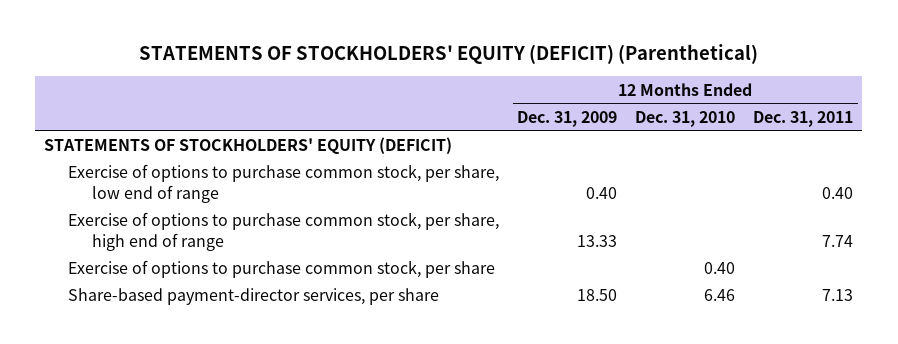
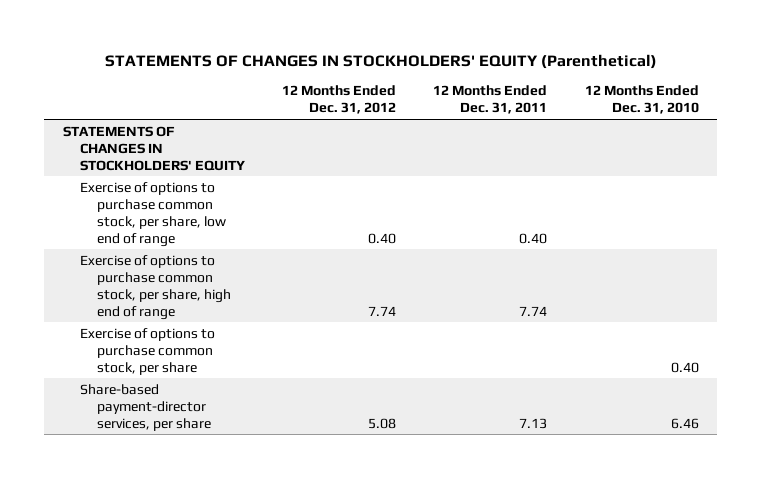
- STATEMENTS OF STOCKHOLDERS' EQUITY (DEFICIT) (Parenthetical)
+ STATEMENTS OF CHANGES IN STOCKHOLDERS' EQUITY (Parenthetical)
- | 12 Months Ended Dec. 31, 2009 | 12 Months Ended Dec. 31, 2010 | 12 Months Ended Dec. 31, 2011
+ | 12 Months Ended Dec. 31, 2012 | 12 Months Ended Dec. 31, 2011 | 12 Months Ended Dec. 31, 2010
- STATEMENTS OF STOCKHOLDERS' EQUITY (DEFICIT)
+ STATEMENTS OF CHANGES IN STOCKHOLDERS' EQUITY

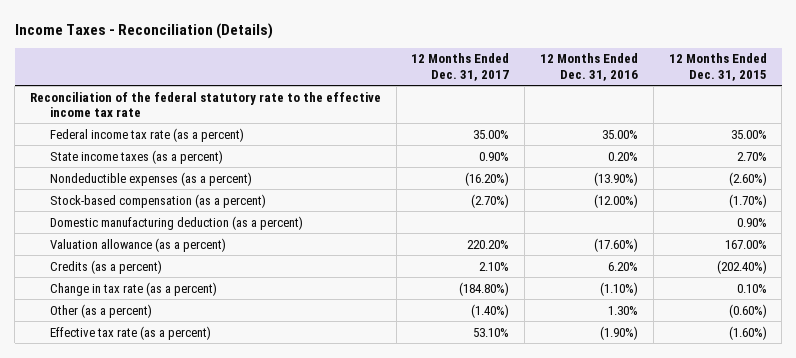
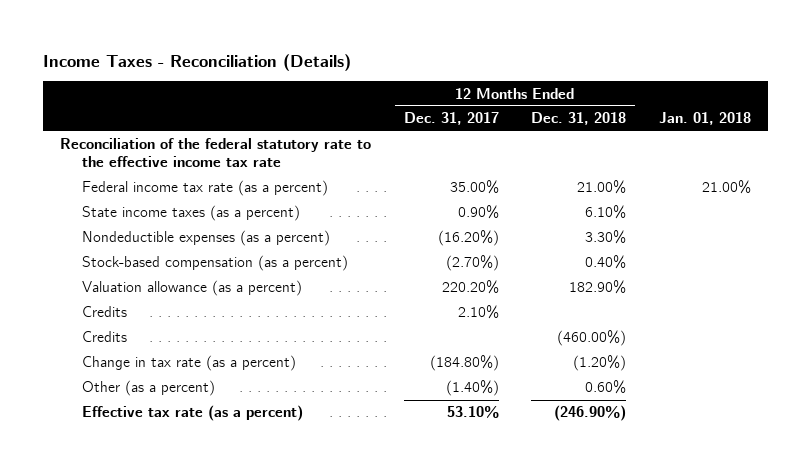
- | 12 Months Ended Dec. 31, 2017 | 12 Months Ended Dec. 31, 2016 | 12 Months Ended Dec. 31, 2015
+ | 12 Months Ended Dec. 31, 2017 | 12 Months Ended Dec. 31, 2018 | Jan. 01, 2018
- Domestic manufacturing deduction (as a percent) | | | 0.90%
- Credits (as a percent) | 2.10% | 6.20% | (202.40%)
+ Credits | 2.10% | |
+ Credits | | (460.00%) |

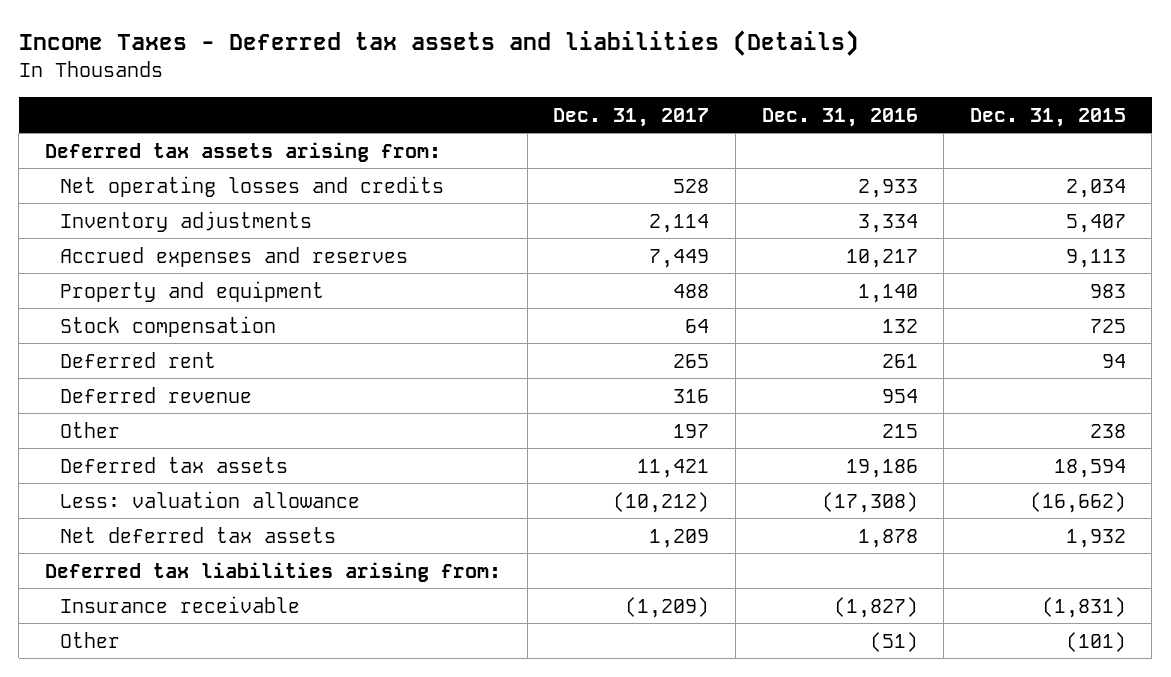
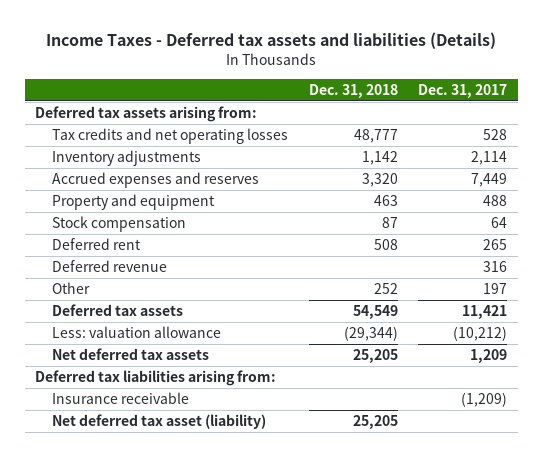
- | Dec. 31, 2017 | Dec. 31, 2016 | Dec. 31, 2015
+ | Dec. 31, 2018 | Dec. 31, 2017
- Net operating losses and credits | 528 | 2,933 | 2,034
+ Tax credits and net operating losses | 48,777 | 528
- Other | | (51) | (101)
+ Net deferred tax asset (liability) | 25,205 |

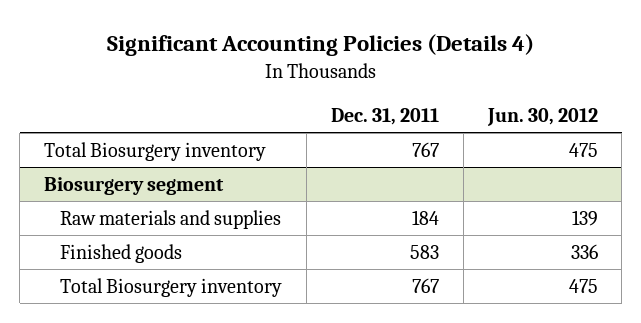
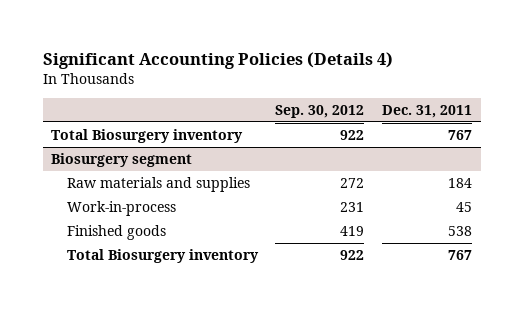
- | Dec. 31, 2011 | Jun. 30, 2012
+ | Sep. 30, 2012 | Dec. 31, 2011
@ Biosurgery segment
- Finished goods | 583 | 336
+ Work-in-process | 231 | 45
+ Finished goods | 419 | 538

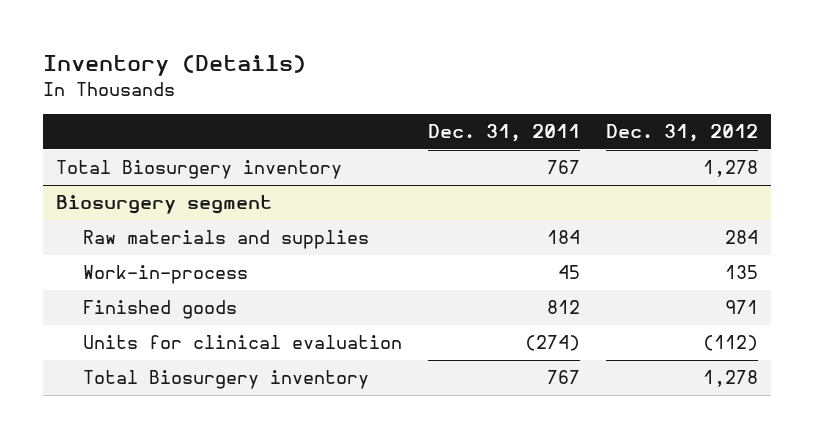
- Significant Accounting Policies (Details 4)
+ Inventory (Details)
- | Sep. 30, 2012 | Dec. 31, 2011
+ | Dec. 31, 2011 | Dec. 31, 2012
@ Biosurgery segment
- Finished goods | 419 | 538
+ Finished goods | 812 | 971
+ Units for clinical evaluation | (274) | (112)

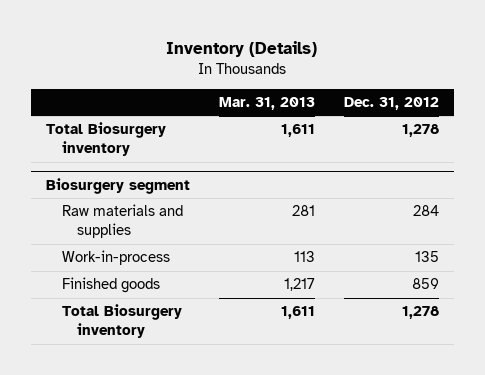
- | Dec. 31, 2011 | Dec. 31, 2012
+ | Mar. 31, 2013 | Dec. 31, 2012
@ Biosurgery segment
- Finished goods | 812 | 971
- Units for clinical evaluation | (274) | (112)
+ Finished goods | 1,217 | 859

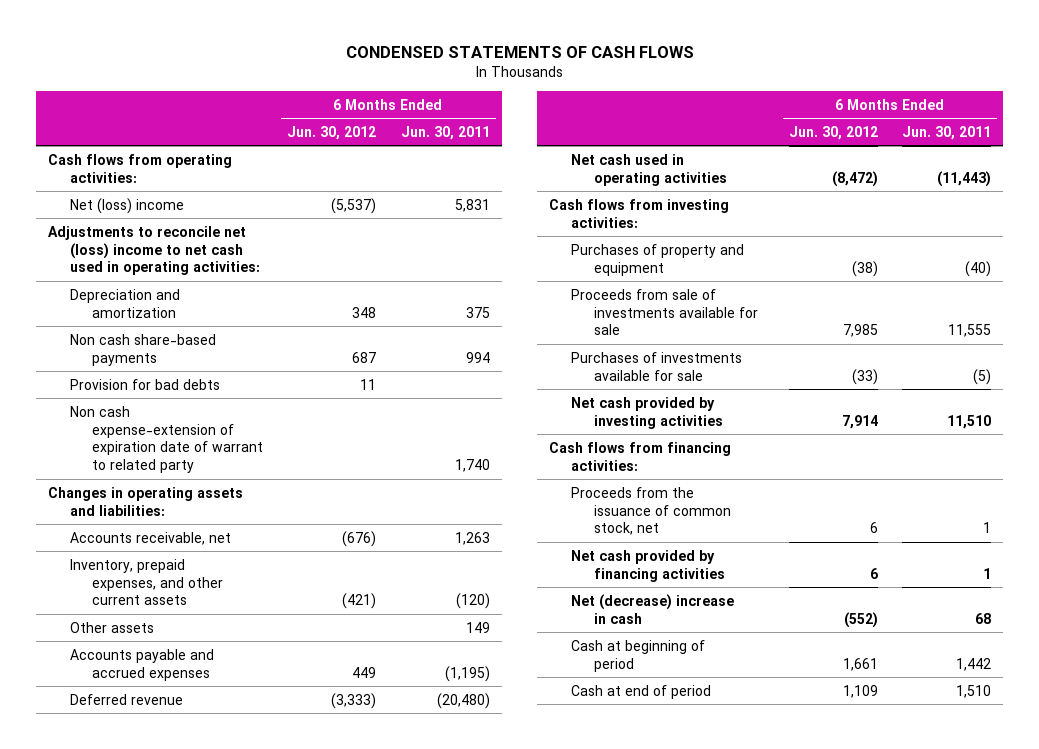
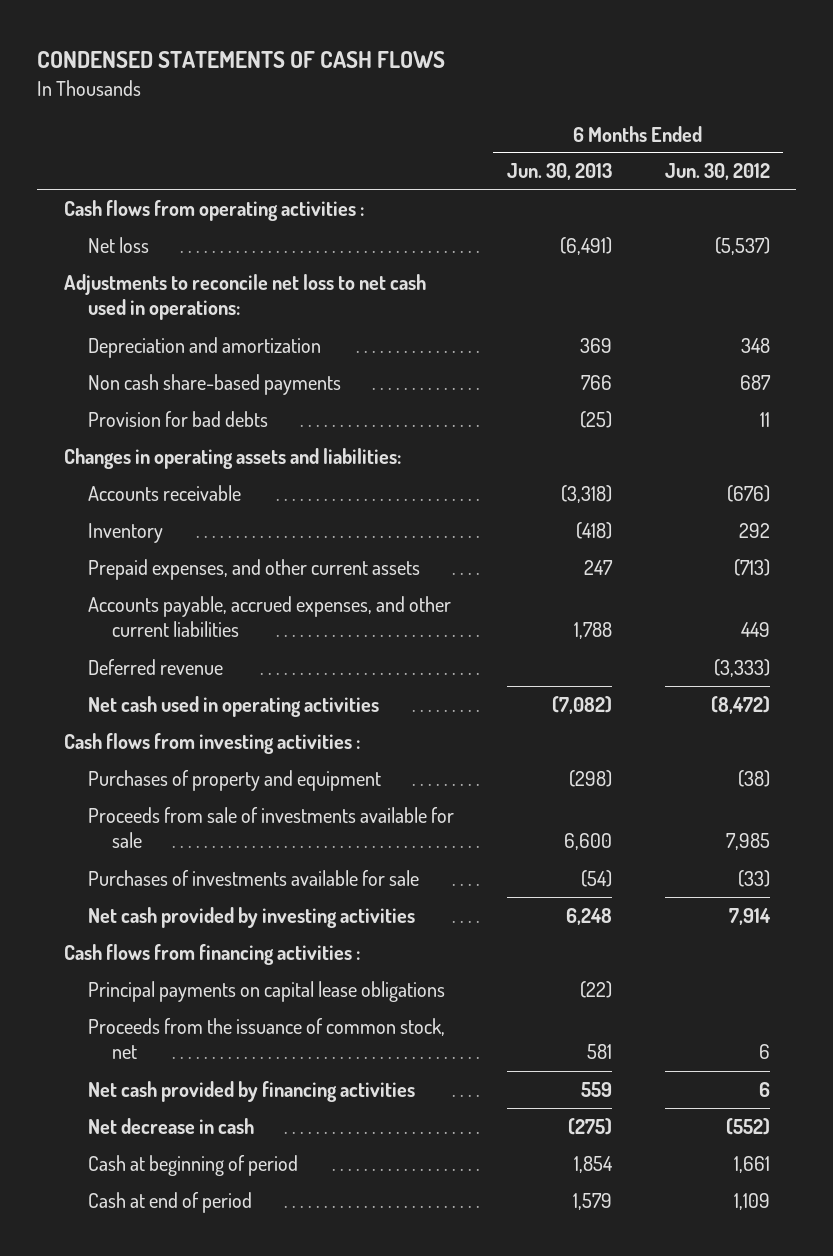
- | 6 Months Ended Jun. 30, 2012 | 6 Months Ended Jun. 30, 2011
+ | 6 Months Ended Jun. 30, 2013 | 6 Months Ended Jun. 30, 2012
- Cash flows from operating activities:
- Net (loss) income | (5,537) | 5,831
- Adjustments to reconcile net (loss) income to net cash used in operating activities:
+ Cash flows from operating activities :
+ Net loss | (6,491) | (5,537)
+ Adjustments to reconcile net loss to net cash used in operations:
- Non cash expense-extension of expiration date of warrant to related party | | 1,740
- Accounts receivable, net | (676) | 1,263
- Inventory, prepaid expenses, and other current assets | (421) | (120)
- Other assets | | 149
- Accounts payable and accrued expenses | 449 | (1,195)
+ Accounts receivable | (3,318) | (676)
+ Inventory | (418) | 292
+ Prepaid expenses, and other current assets | 247 | (713)
+ Accounts payable, accrued expenses, and other current liabilities | 1,788 | 449
- Cash flows from investing activities:
+ Cash flows from investing activities :
- Cash flows from financing activities:
+ Cash flows from financing activities :
+ Principal payments on capital lease obligations | (22) |
- Net (decrease) increase in cash | (552) | 68
+ Net decrease in cash | (275) | (552)

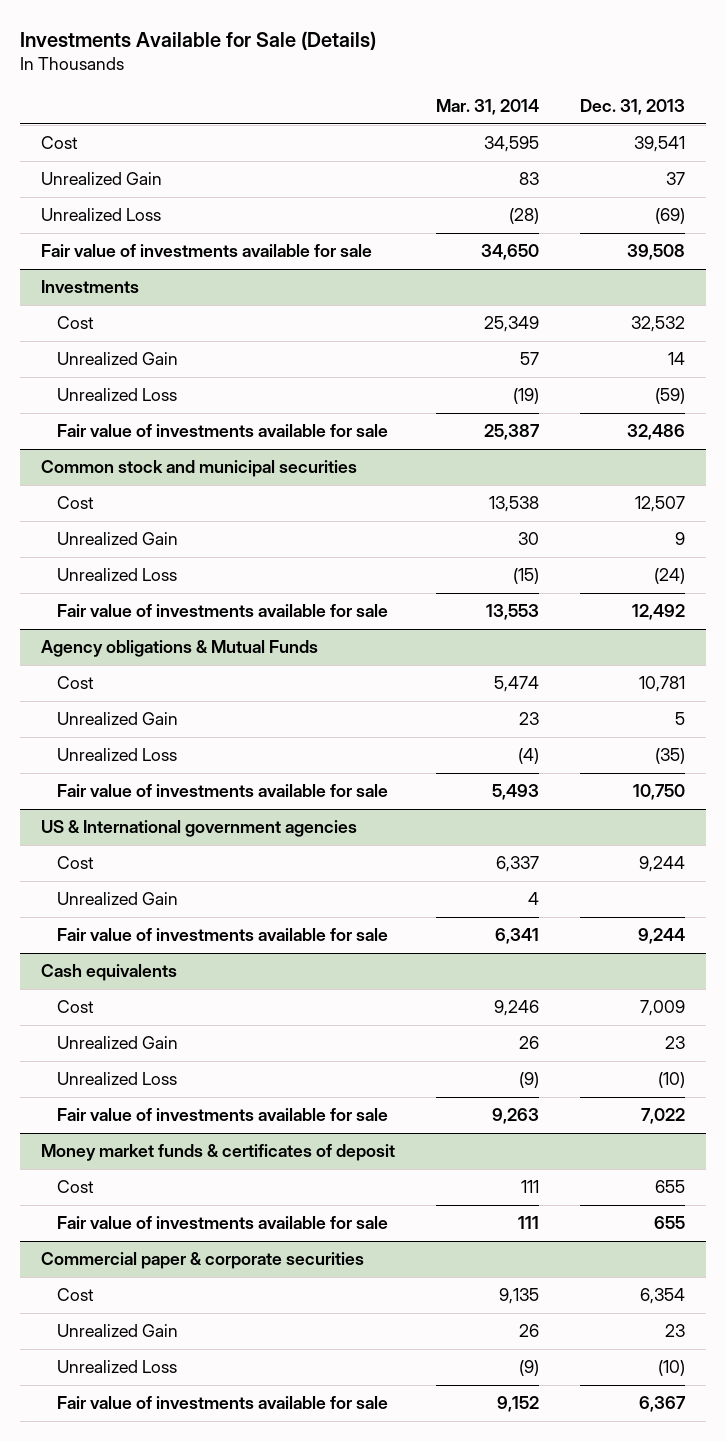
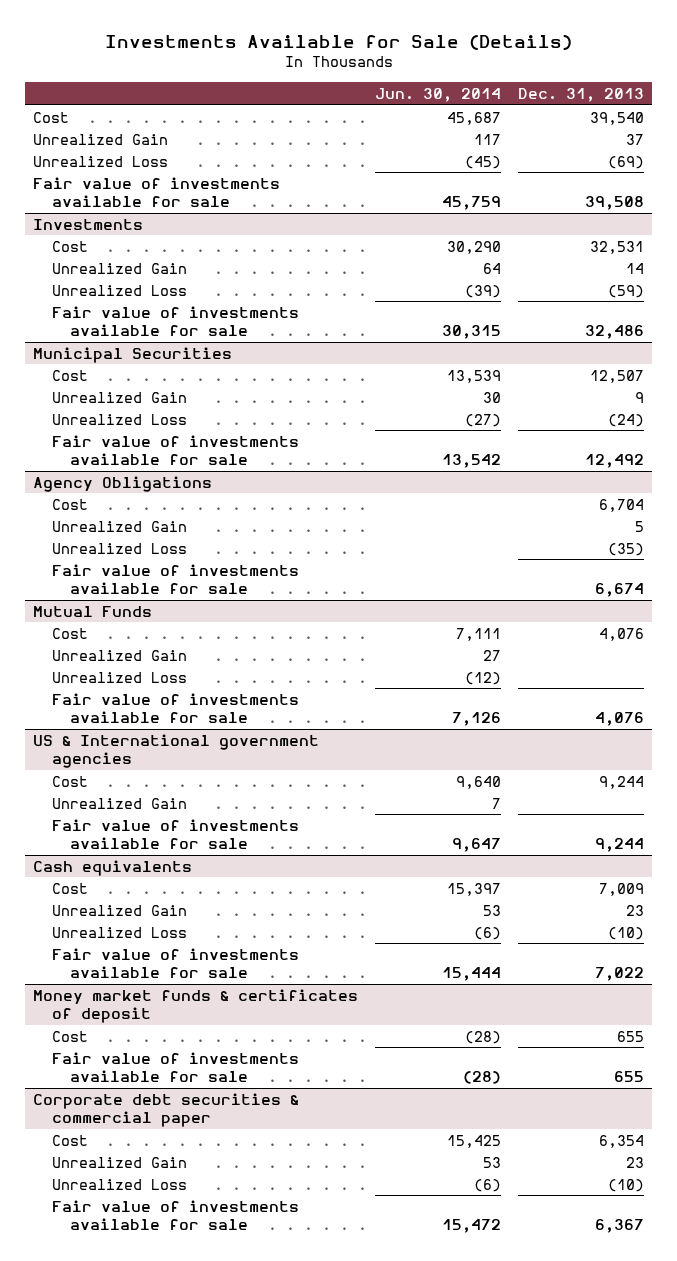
- | Mar. 31, 2014 | Dec. 31, 2013
+ | Jun. 30, 2014 | Dec. 31, 2013
- Cost | 34,595 | 39,541
+ Cost | 45,687 | 39,540
@ Investments
- Cost | 25,349 | 32,532
+ Cost | 30,290 | 32,531
- Common stock and municipal securities
+ Municipal Securities
- Agency obligations & Mutual Funds
- Cost | 5,474 | 10,781
+ Agency Obligations
+ Cost | | 6,704
- Fair value of investments available for sale | 5,493 | 10,750
+ Fair value of investments available for sale | | 6,674
+ Mutual Funds
+ Cost | 7,111 | 4,076
+ Unrealized Gain | 27 |
+ Unrealized Loss | (12) |
+ Fair value of investments available for sale | 7,126 | 4,076
- Commercial paper & corporate securities
+ Corporate debt securities & commercial paper

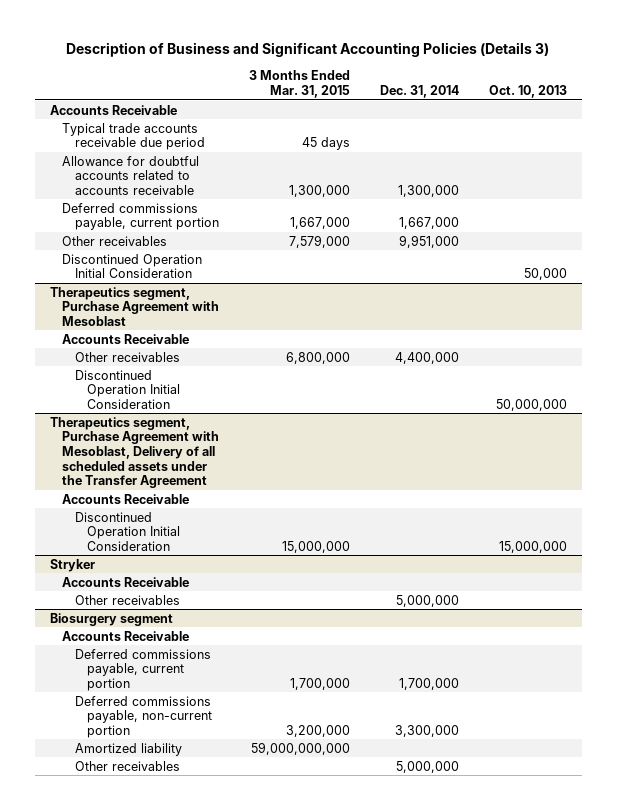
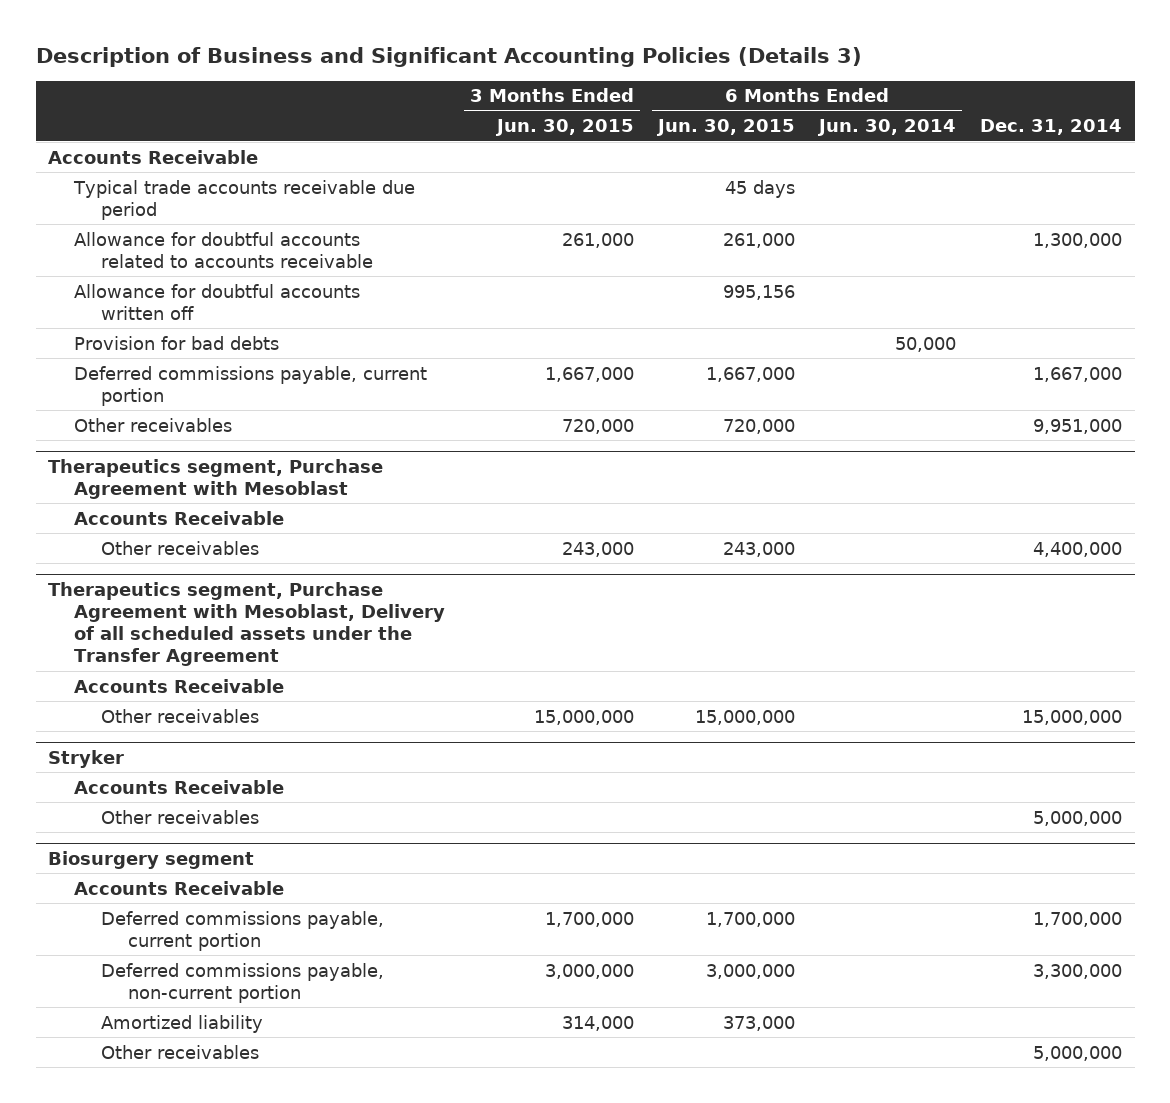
- | 3 Months Ended Mar. 31, 2015 | Dec. 31, 2014 | Oct. 10, 2013
+ | 3 Months Ended Jun. 30, 2015 | 6 Months Ended Jun. 30, 2015 | 6 Months Ended Jun. 30, 2014 | Dec. 31, 2014
+ Allowance for doubtful accounts written off | | 995,156 | |
+ Provision for bad debts | | | 50,000 |
- Discontinued Operation Initial Consideration | | | 50,000
@ Therapeutics segment, Purchase Agreement with Mesoblast
- Discontinued Operation Initial Consideration | | | 50,000,000
@ Therapeutics segment, Purchase Agreement with Mesoblast, Delivery of all scheduled assets under the Transfer Agreement
- Discontinued Operation Initial Consideration | 15,000,000 | | 15,000,000
+ Other receivables | 15,000,000 | 15,000,000 | | 15,000,000

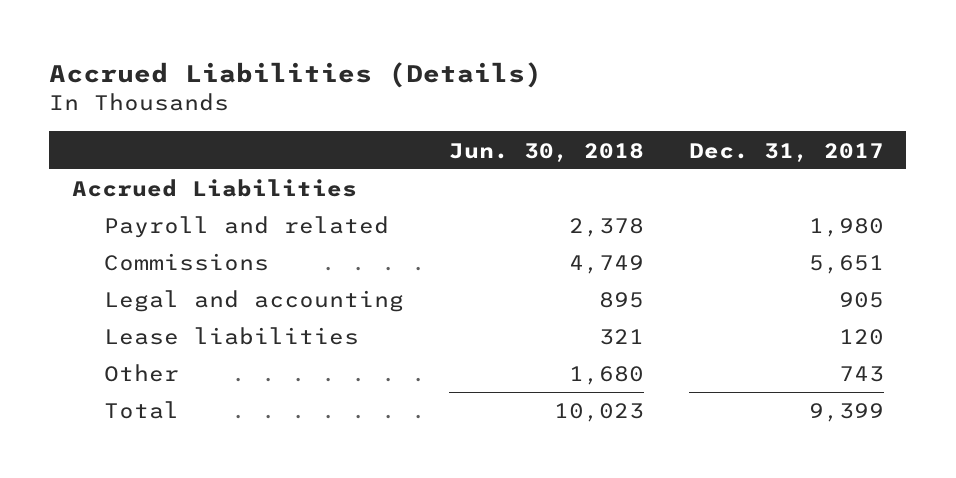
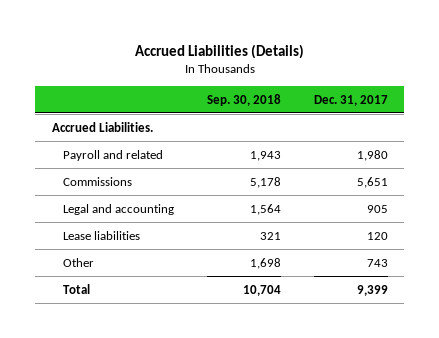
- | Jun. 30, 2018 | Dec. 31, 2017
+ | Sep. 30, 2018 | Dec. 31, 2017
- Accrued Liabilities
+ Accrued Liabilities.

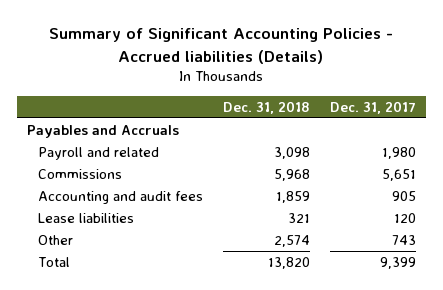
- Accrued Liabilities (Details)
+ Summary of Significant Accounting Policies - Accrued liabilities (Details)
- | Sep. 30, 2018 | Dec. 31, 2017
+ | Dec. 31, 2018 | Dec. 31, 2017
- Accrued Liabilities.
+ Payables and Accruals
- Legal and accounting | 1,564 | 905
+ Accounting and audit fees | 1,859 | 905

